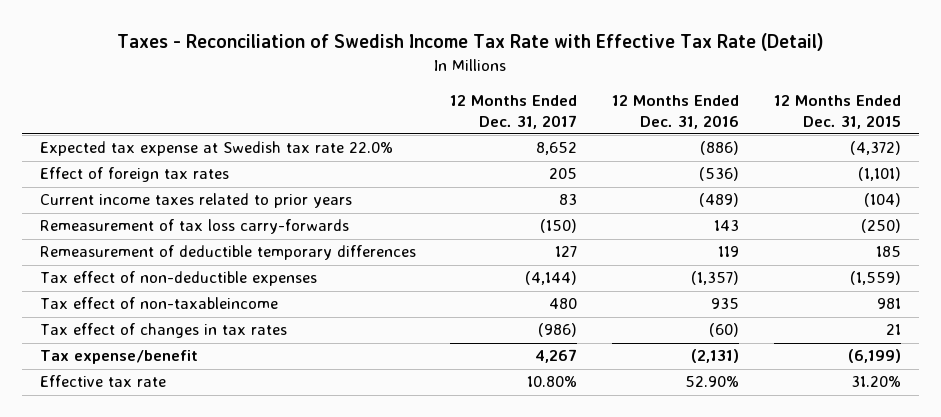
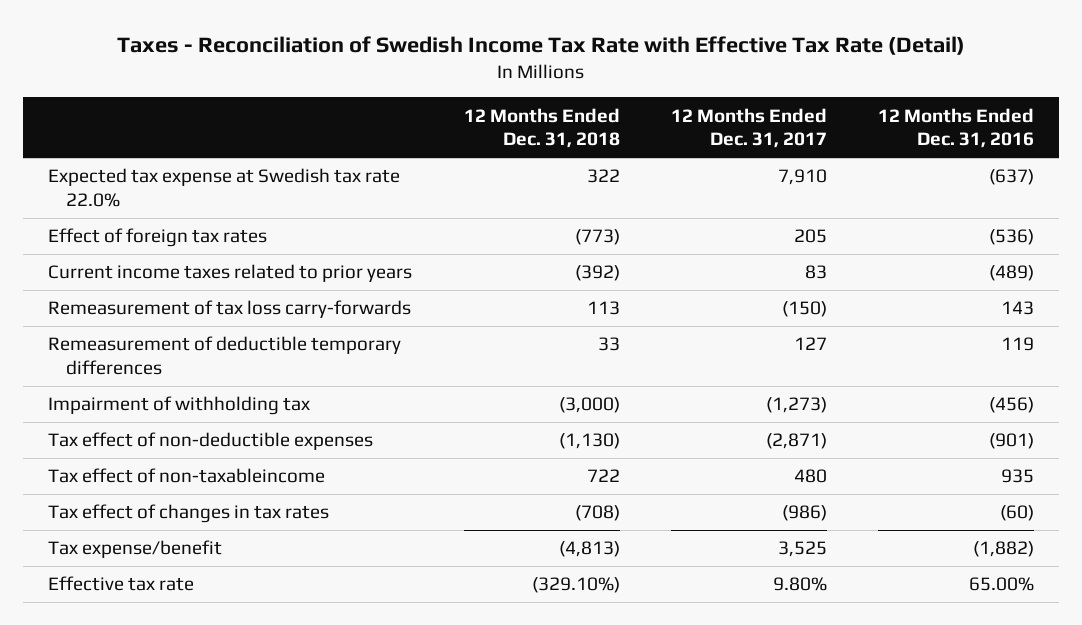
- | 12 Months Ended Dec. 31, 2017 | 12 Months Ended Dec. 31, 2016 | 12 Months Ended Dec. 31, 2015
+ | 12 Months Ended Dec. 31, 2018 | 12 Months Ended Dec. 31, 2017 | 12 Months Ended Dec. 31, 2016
- Expected tax expense at Swedish tax rate 22.0% | 8,652 | (886) | (4,372)
+ Expected tax expense at Swedish tax rate 22.0% | 322 | 7,910 | (637)
- Tax effect of non-deductible expenses | (4,144) | (1,357) | (1,559)
+ Impairment of withholding tax | (3,000) | (1,273) | (456)
+ Tax effect of non-deductible expenses | (1,130) | (2,871) | (901)
- Tax expense/benefit | 4,267 | (2,131) | (6,199)
- Effective tax rate | 10.80% | 52.90% | 31.20%
+ Tax expense/benefit | (4,813) | 3,525 | (1,882)
+ Effective tax rate | (329.10%) | 9.80% | 65.00%

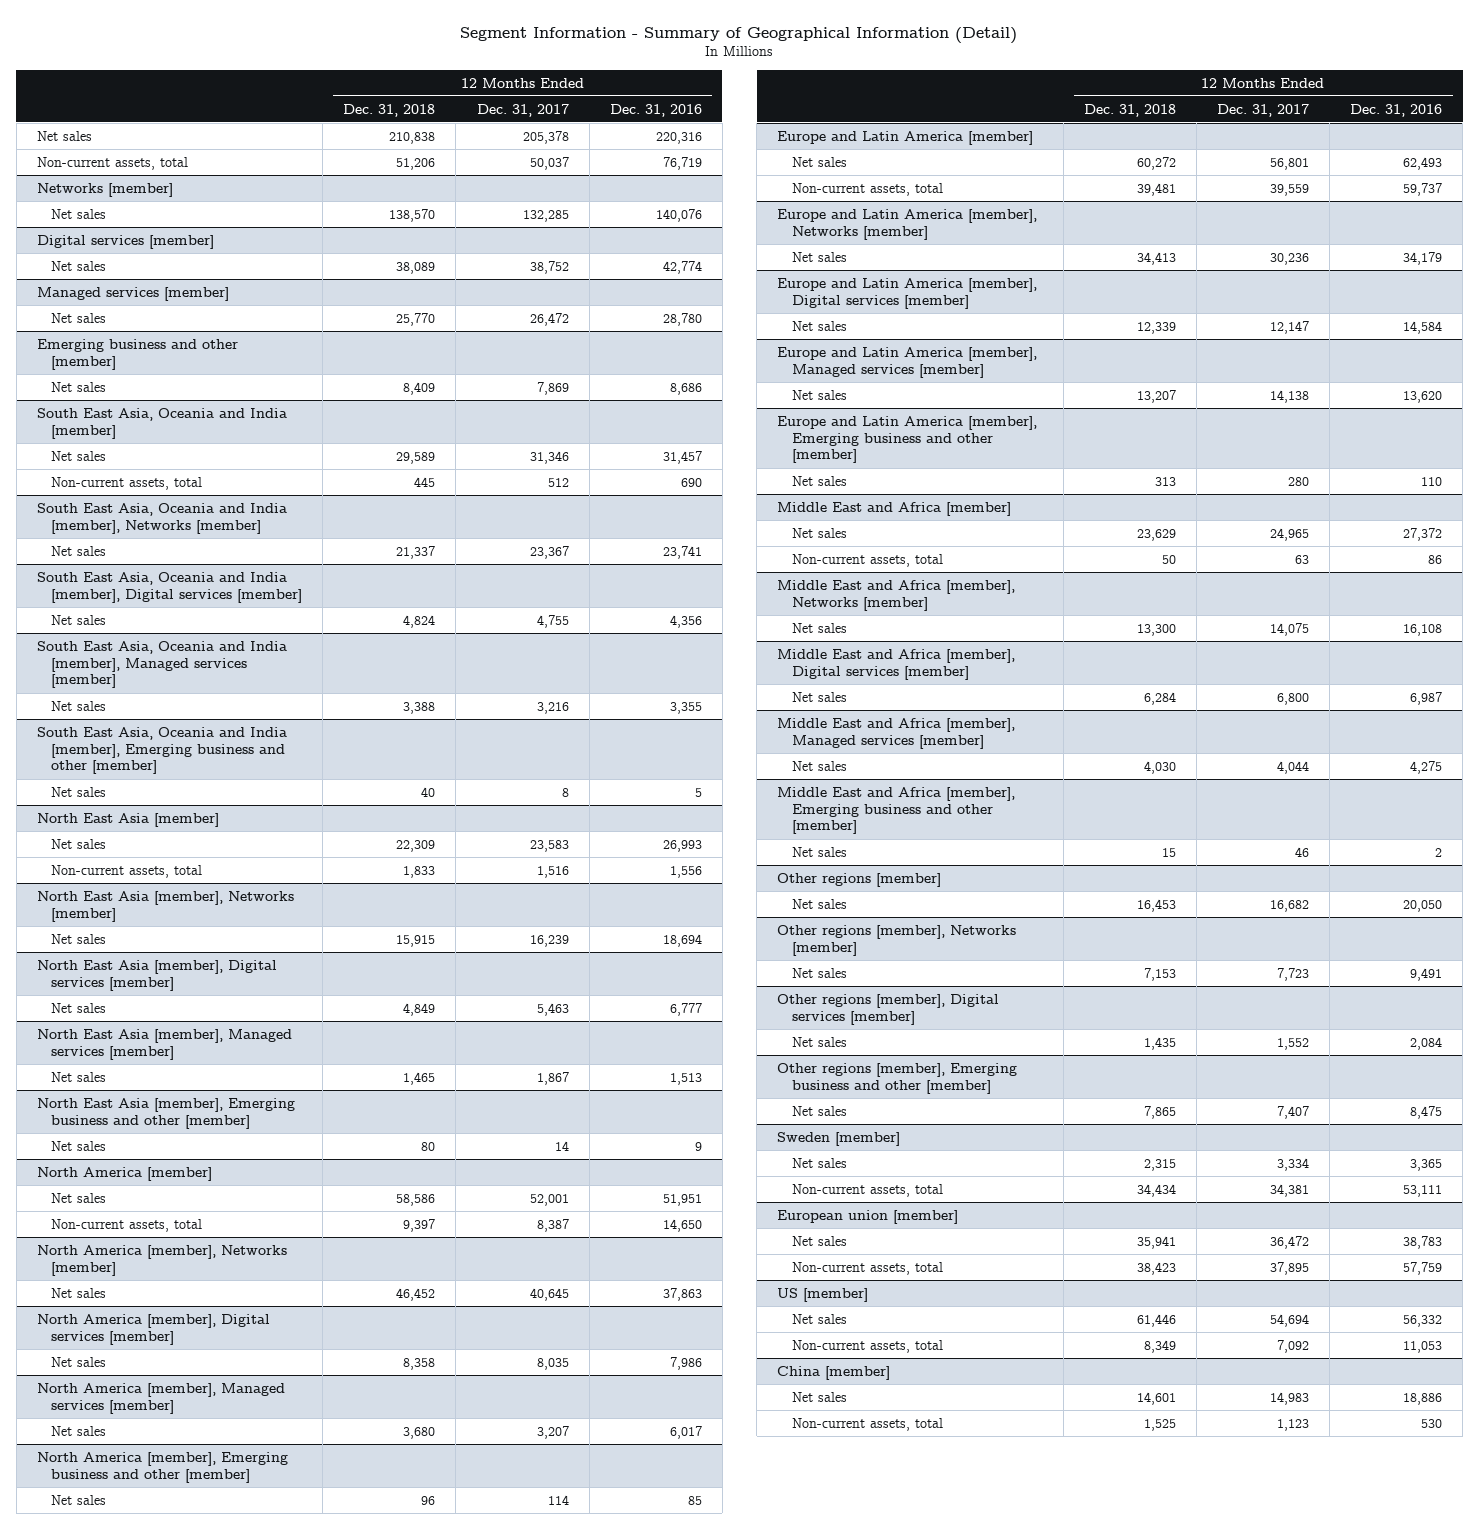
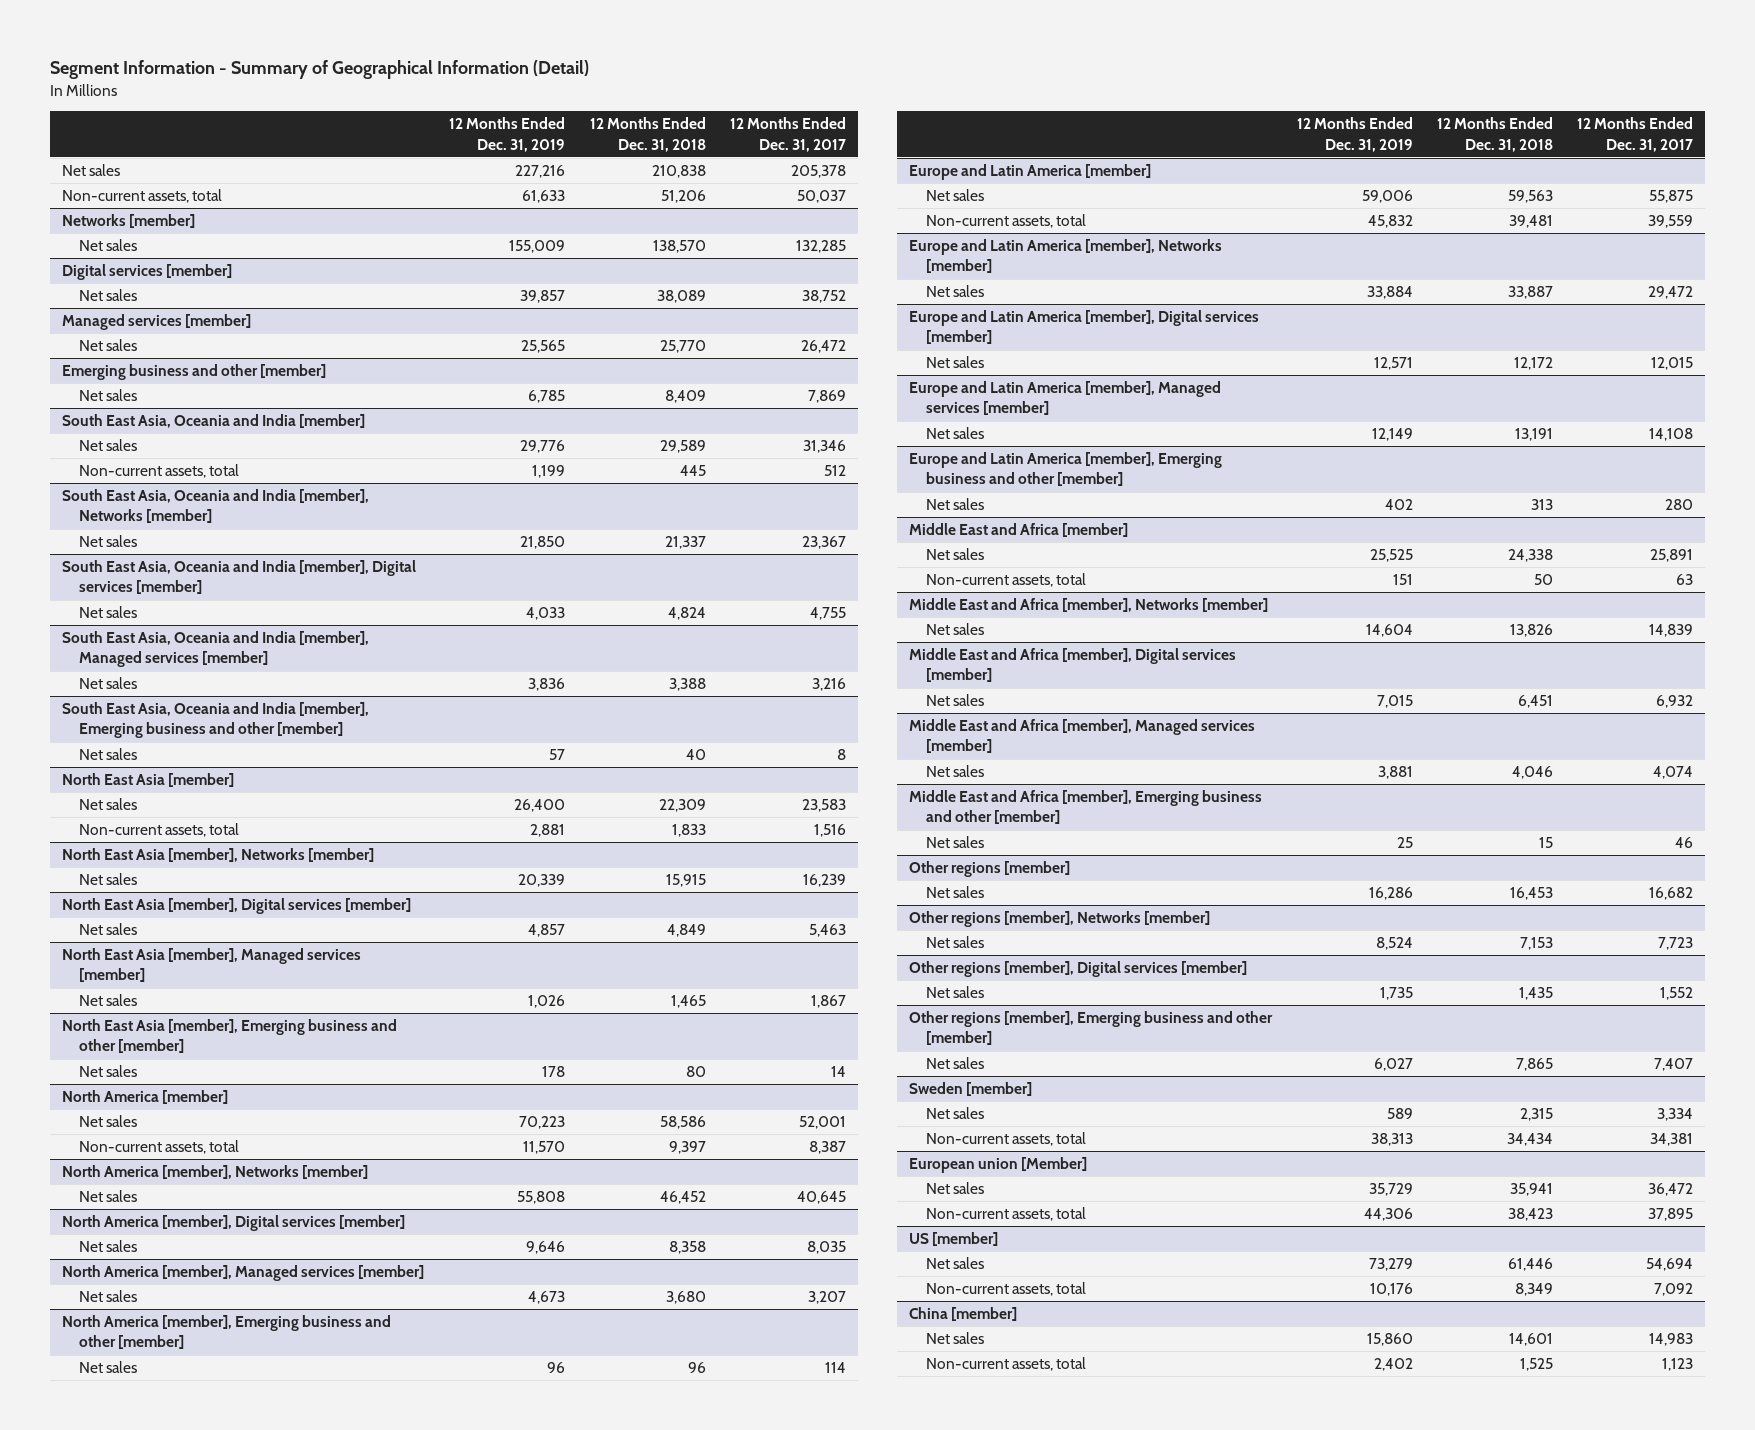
- | 12 Months Ended Dec. 31, 2018 | 12 Months Ended Dec. 31, 2017 | 12 Months Ended Dec. 31, 2016
+ | 12 Months Ended Dec. 31, 2019 | 12 Months Ended Dec. 31, 2018 | 12 Months Ended Dec. 31, 2017
@ Europe and Latin America [member]
- Net sales | 60,272 | 56,801 | 62,493
+ Net sales | 59,006 | 59,563 | 55,875
@ Europe and Latin America [member], Networks [member]
- Net sales | 34,413 | 30,236 | 34,179
+ Net sales | 33,884 | 33,887 | 29,472
@ Europe and Latin America [member], Digital services [member]
- Net sales | 12,339 | 12,147 | 14,584
+ Net sales | 12,571 | 12,172 | 12,015
@ Europe and Latin America [member], Managed services [member]
- Net sales | 13,207 | 14,138 | 13,620
+ Net sales | 12,149 | 13,191 | 14,108
@ Middle East and Africa [member]
- Net sales | 23,629 | 24,965 | 27,372
+ Net sales | 25,525 | 24,338 | 25,891
@ Middle East and Africa [member], Networks [member]
- Net sales | 13,300 | 14,075 | 16,108
+ Net sales | 14,604 | 13,826 | 14,839
@ Middle East and Africa [member], Digital services [member]
- Net sales | 6,284 | 6,800 | 6,987
+ Net sales | 7,015 | 6,451 | 6,932
@ Middle East and Africa [member], Managed services [member]
- Net sales | 4,030 | 4,044 | 4,275
+ Net sales | 3,881 | 4,046 | 4,074
- European union [member]
+ European union [Member]

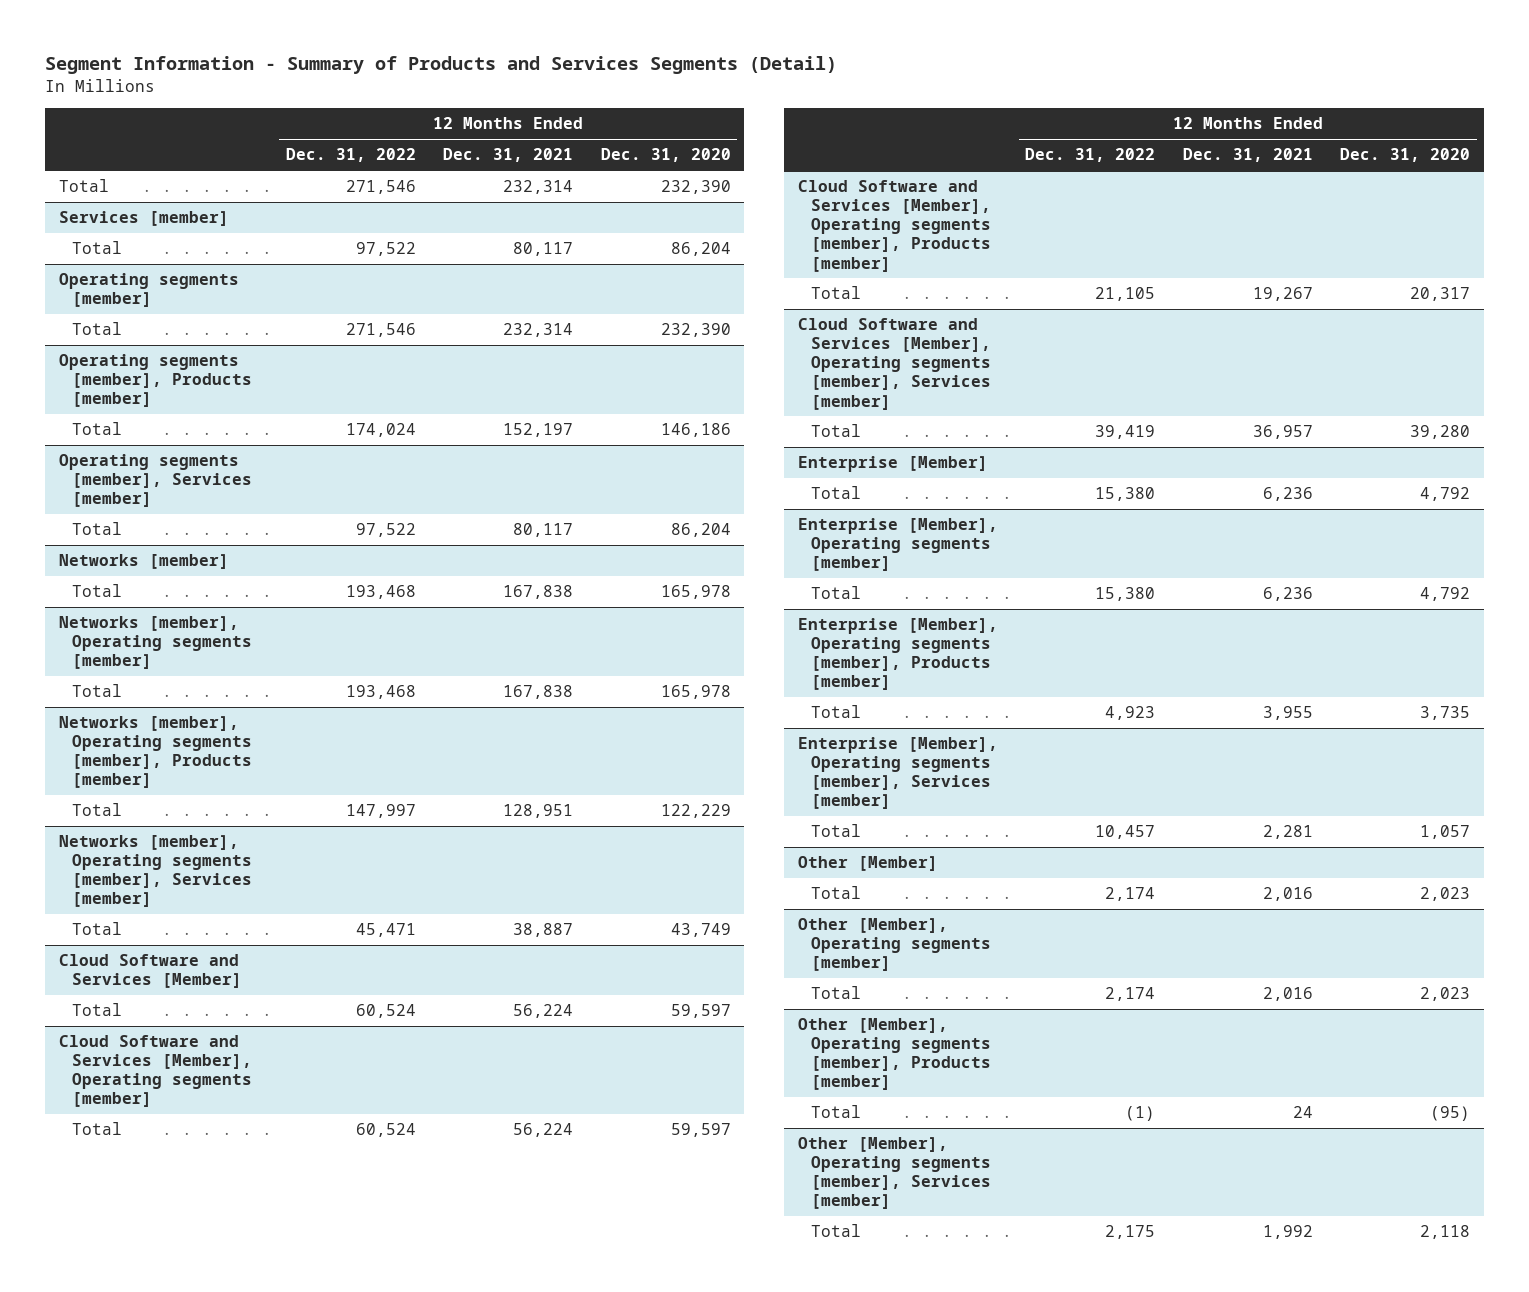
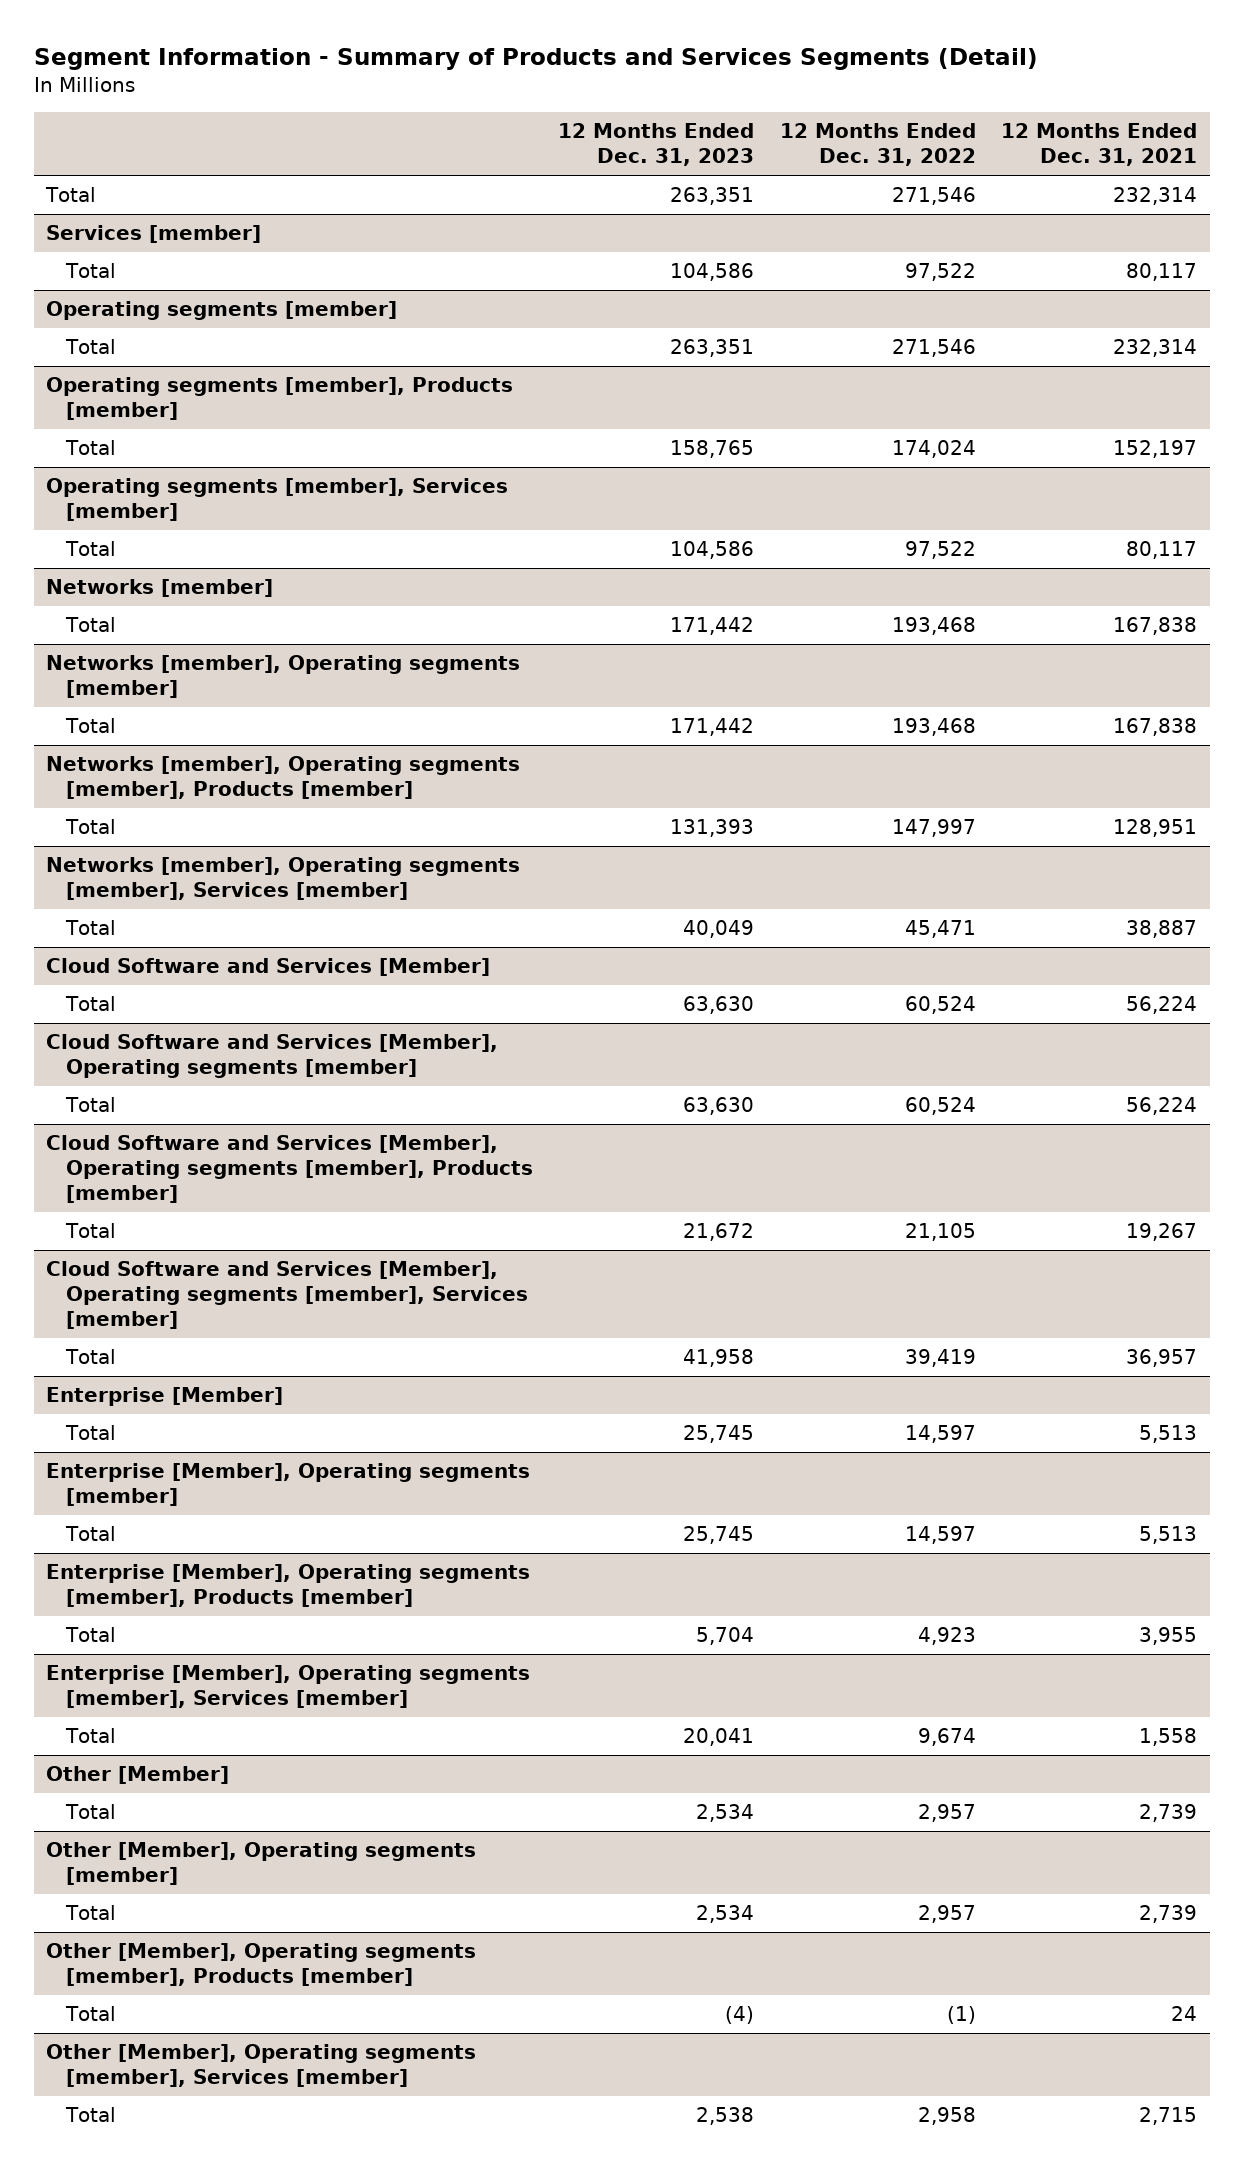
- | 12 Months Ended Dec. 31, 2022 | 12 Months Ended Dec. 31, 2021 | 12 Months Ended Dec. 31, 2020
+ | 12 Months Ended Dec. 31, 2023 | 12 Months Ended Dec. 31, 2022 | 12 Months Ended Dec. 31, 2021
@ Enterprise [Member]
- Total | 15,380 | 6,236 | 4,792
+ Total | 25,745 | 14,597 | 5,513
@ Enterprise [Member], Operating segments [member]
- Total | 15,380 | 6,236 | 4,792
+ Total | 25,745 | 14,597 | 5,513
@ Enterprise [Member], Operating segments [member], Services [member]
- Total | 10,457 | 2,281 | 1,057
+ Total | 20,041 | 9,674 | 1,558
@ Other [Member]
- Total | 2,174 | 2,016 | 2,023
+ Total | 2,534 | 2,957 | 2,739
@ Other [Member], Operating segments [member]
- Total | 2,174 | 2,016 | 2,023
+ Total | 2,534 | 2,957 | 2,739
@ Other [Member], Operating segments [member], Services [member]
- Total | 2,175 | 1,992 | 2,118
+ Total | 2,538 | 2,958 | 2,715

